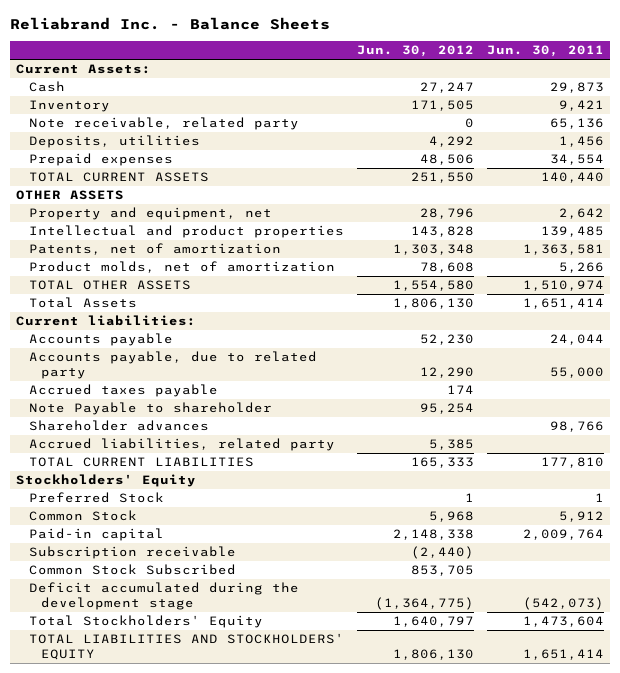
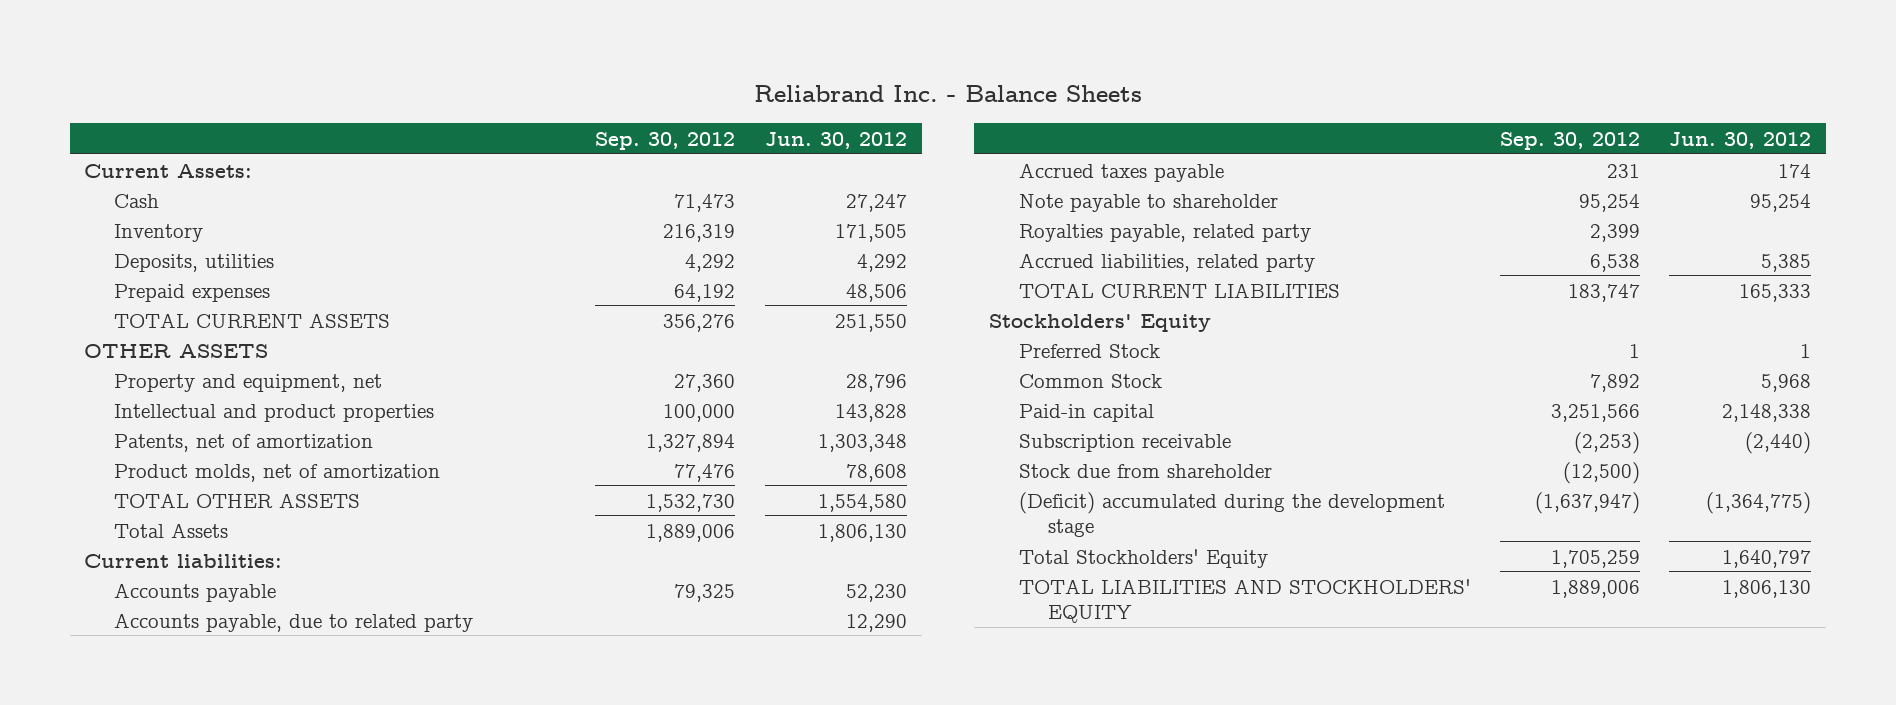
- | Jun. 30, 2012 | Jun. 30, 2011
+ | Sep. 30, 2012 | Jun. 30, 2012
- Note receivable, related party | 0 | 65,136
- Note Payable to shareholder | 95,254 |
- Shareholder advances | | 98,766
+ Note payable to shareholder | 95,254 | 95,254
+ Royalties payable, related party | 2,399 |
- Common Stock Subscribed | 853,705 |
- Deficit accumulated during the development stage | (1,364,775) | (542,073)
+ Stock due from shareholder | (12,500) |
+ (Deficit) accumulated during the development stage | (1,637,947) | (1,364,775)

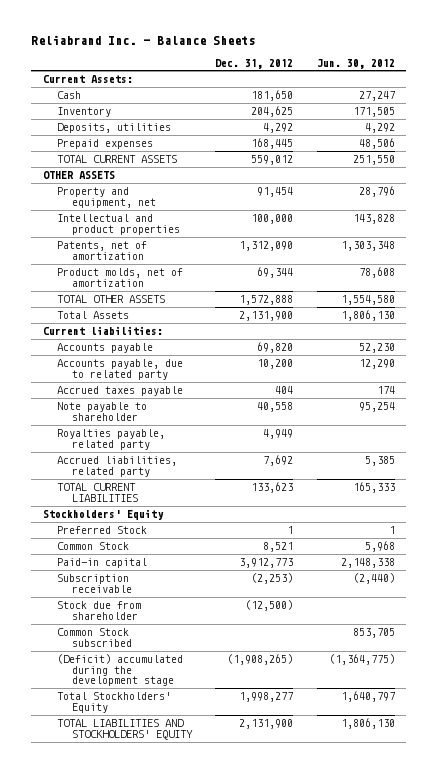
- | Sep. 30, 2012 | Jun. 30, 2012
+ | Dec. 31, 2012 | Jun. 30, 2012
+ Common Stock subscribed | | 853,705

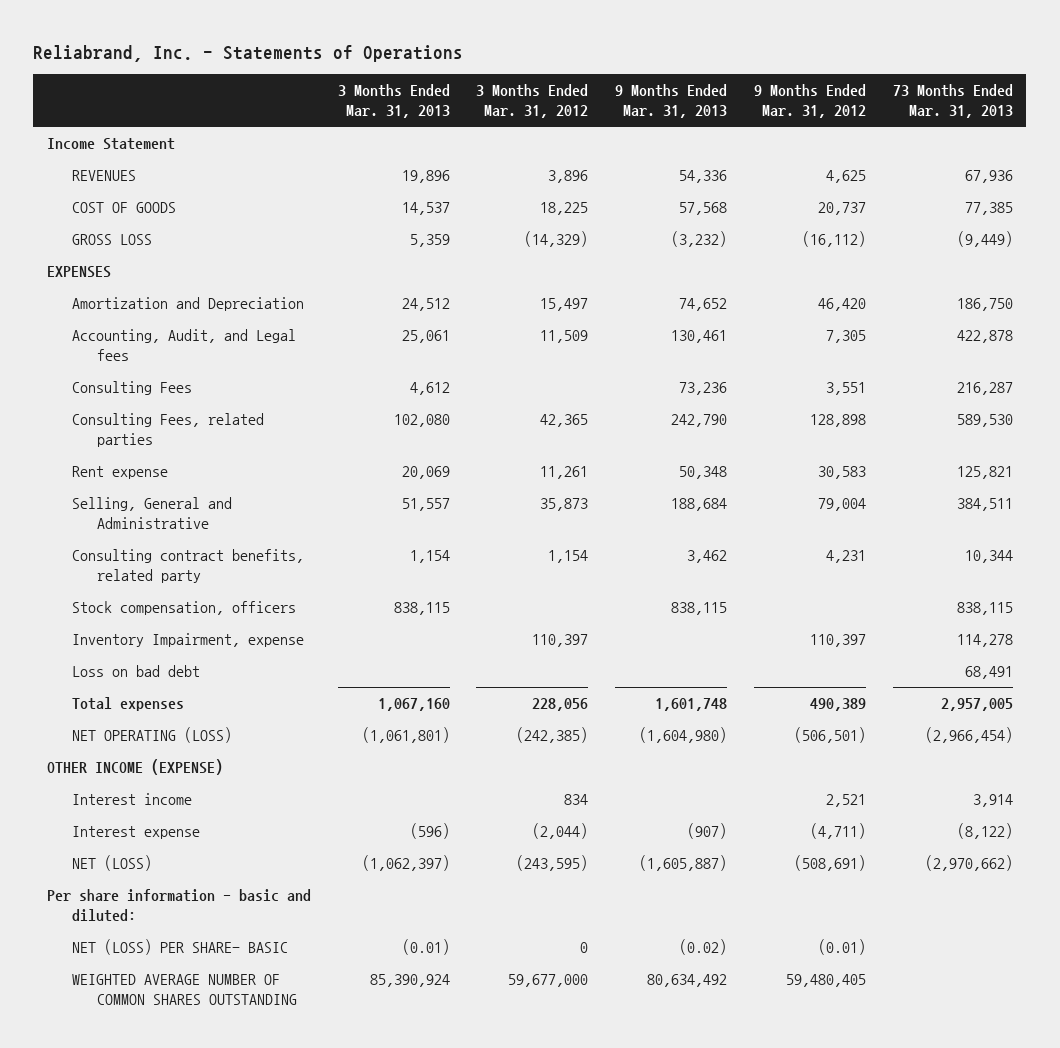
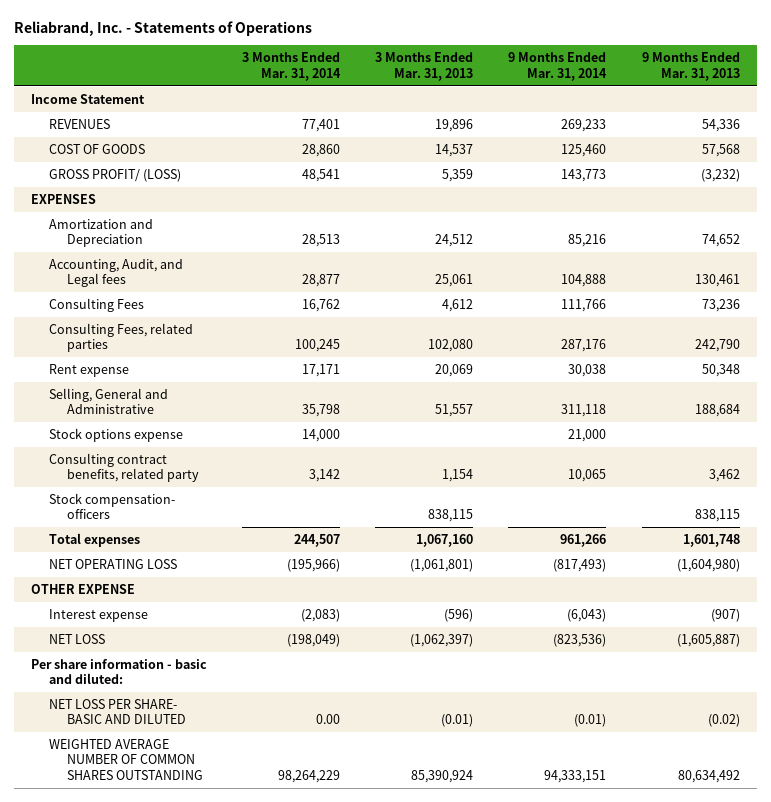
- | 3 Months Ended Mar. 31, 2013 | 3 Months Ended Mar. 31, 2012 | 9 Months Ended Mar. 31, 2013 | 9 Months Ended Mar. 31, 2012 | 73 Months Ended Mar. 31, 2013
+ | 3 Months Ended Mar. 31, 2014 | 3 Months Ended Mar. 31, 2013 | 9 Months Ended Mar. 31, 2014 | 9 Months Ended Mar. 31, 2013
- GROSS LOSS | 5,359 | (14,329) | (3,232) | (16,112) | (9,449)
+ GROSS PROFIT/ (LOSS) | 48,541 | 5,359 | 143,773 | (3,232)
+ Stock options expense | 14,000 | | 21,000 |
- Stock compensation, officers | 838,115 | | 838,115 | | 838,115
- Inventory Impairment, expense | | 110,397 | | 110,397 | 114,278
- Loss on bad debt | | | | | 68,491
+ Stock compensation- officers | | 838,115 | | 838,115
- NET OPERATING (LOSS) | (1,061,801) | (242,385) | (1,604,980) | (506,501) | (2,966,454)
- OTHER INCOME (EXPENSE)
- Interest income | | 834 | | 2,521 | 3,914
+ NET OPERATING LOSS | (195,966) | (1,061,801) | (817,493) | (1,604,980)
+ OTHER EXPENSE
- NET (LOSS) | (1,062,397) | (243,595) | (1,605,887) | (508,691) | (2,970,662)
+ NET LOSS | (198,049) | (1,062,397) | (823,536) | (1,605,887)
- NET (LOSS) PER SHARE- BASIC | (0.01) | 0 | (0.02) | (0.01) |
+ NET LOSS PER SHARE- BASIC AND DILUTED | 0.00 | (0.01) | (0.01) | (0.02)

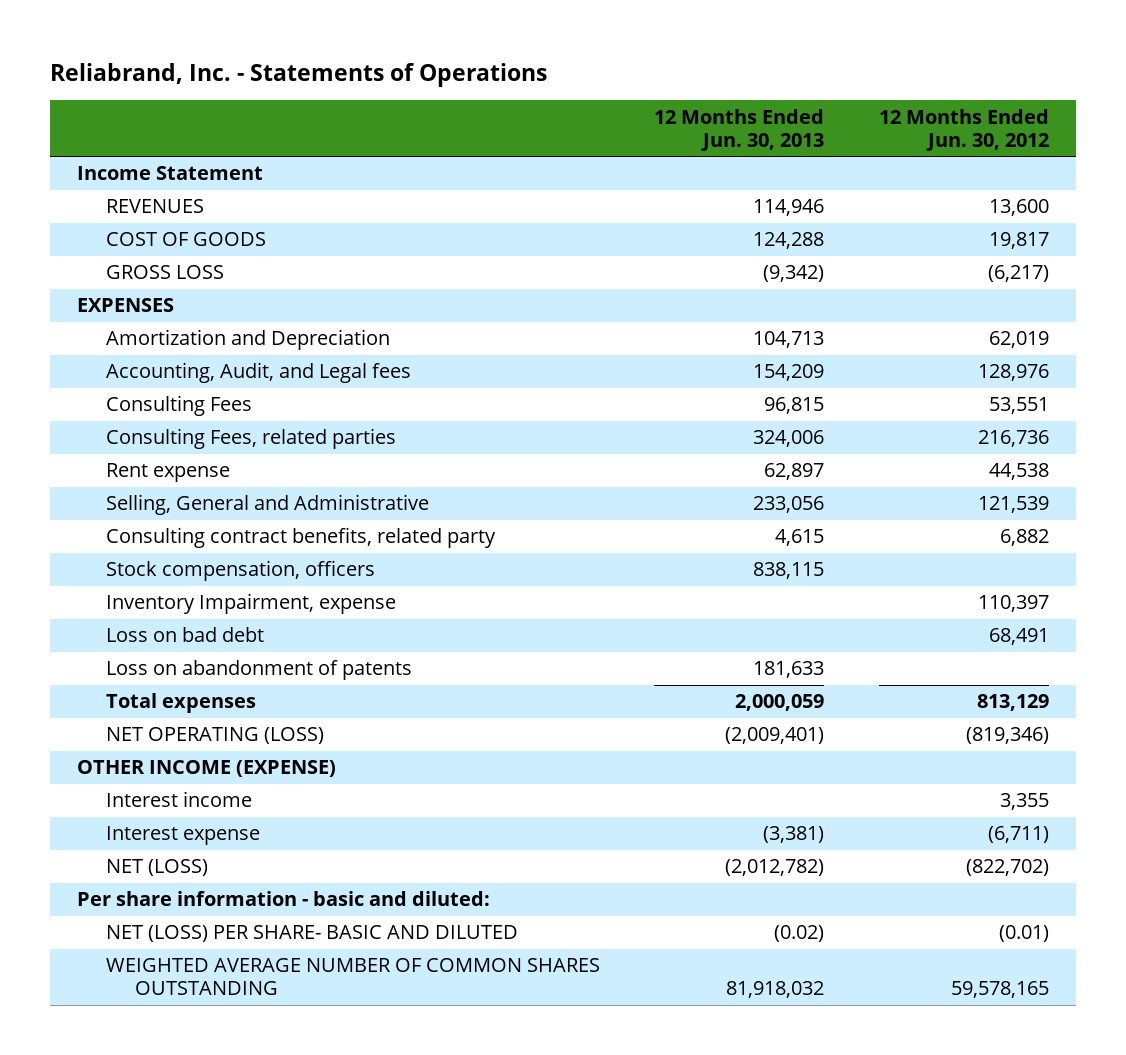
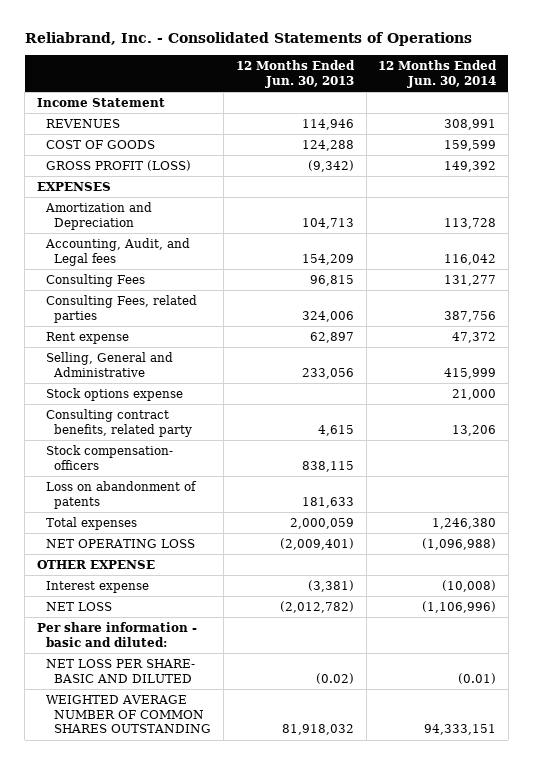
- Reliabrand, Inc. - Statements of Operations
+ Reliabrand, Inc. - Consolidated Statements of Operations
- | 12 Months Ended Jun. 30, 2013 | 12 Months Ended Jun. 30, 2012
+ | 12 Months Ended Jun. 30, 2013 | 12 Months Ended Jun. 30, 2014
- GROSS LOSS | (9,342) | (6,217)
+ GROSS PROFIT (LOSS) | (9,342) | 149,392
+ Stock options expense | | 21,000
- Stock compensation, officers | 838,115 |
- Inventory Impairment, expense | | 110,397
- Loss on bad debt | | 68,491
+ Stock compensation- officers | 838,115 |
- NET OPERATING (LOSS) | (2,009,401) | (819,346)
- OTHER INCOME (EXPENSE)
- Interest income | | 3,355
+ NET OPERATING LOSS | (2,009,401) | (1,096,988)
+ OTHER EXPENSE
- NET (LOSS) | (2,012,782) | (822,702)
+ NET LOSS | (2,012,782) | (1,106,996)
- NET (LOSS) PER SHARE- BASIC AND DILUTED | (0.02) | (0.01)
+ NET LOSS PER SHARE- BASIC AND DILUTED | (0.02) | (0.01)

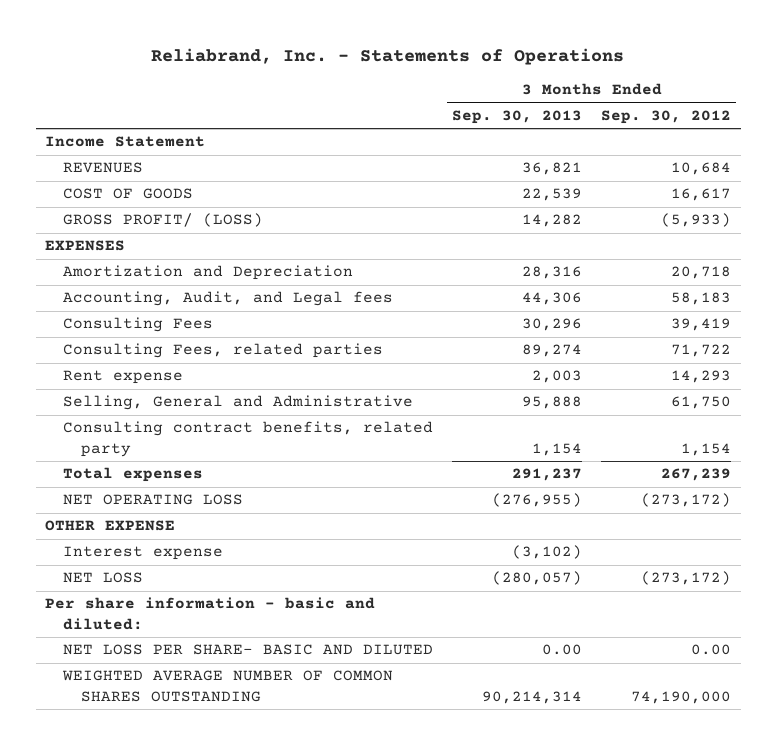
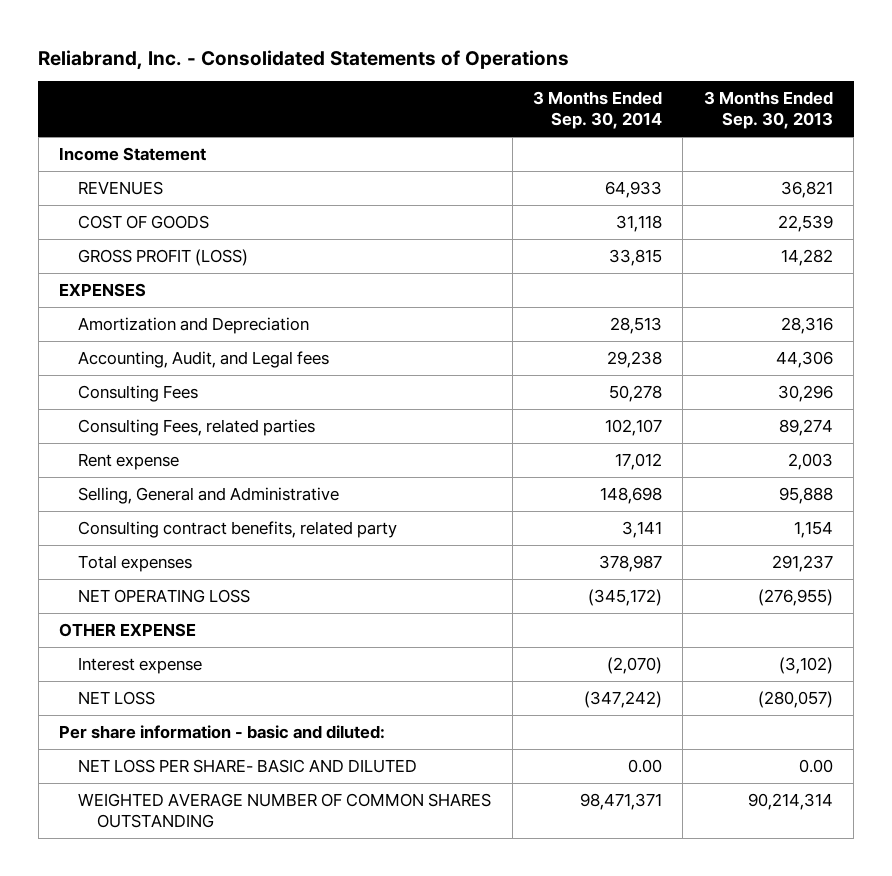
- Reliabrand, Inc. - Statements of Operations
+ Reliabrand, Inc. - Consolidated Statements of Operations
- | 3 Months Ended Sep. 30, 2013 | 3 Months Ended Sep. 30, 2012
+ | 3 Months Ended Sep. 30, 2014 | 3 Months Ended Sep. 30, 2013
- GROSS PROFIT/ (LOSS) | 14,282 | (5,933)
+ GROSS PROFIT (LOSS) | 33,815 | 14,282

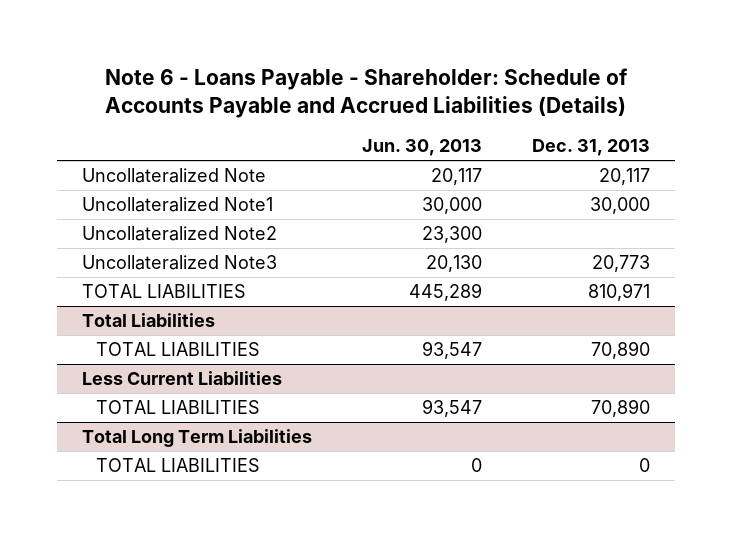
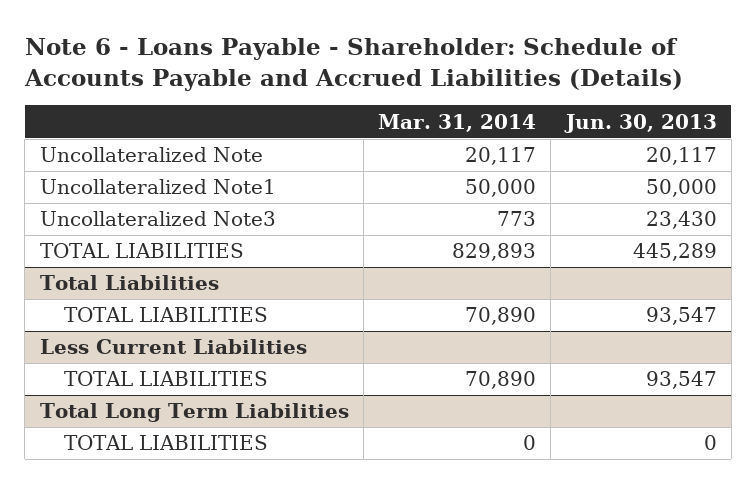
- | Jun. 30, 2013 | Dec. 31, 2013
+ | Mar. 31, 2014 | Jun. 30, 2013
- Uncollateralized Note1 | 30,000 | 30,000
- Uncollateralized Note2 | 23,300 |
- Uncollateralized Note3 | 20,130 | 20,773
+ Uncollateralized Note1 | 50,000 | 50,000
+ Uncollateralized Note3 | 773 | 23,430

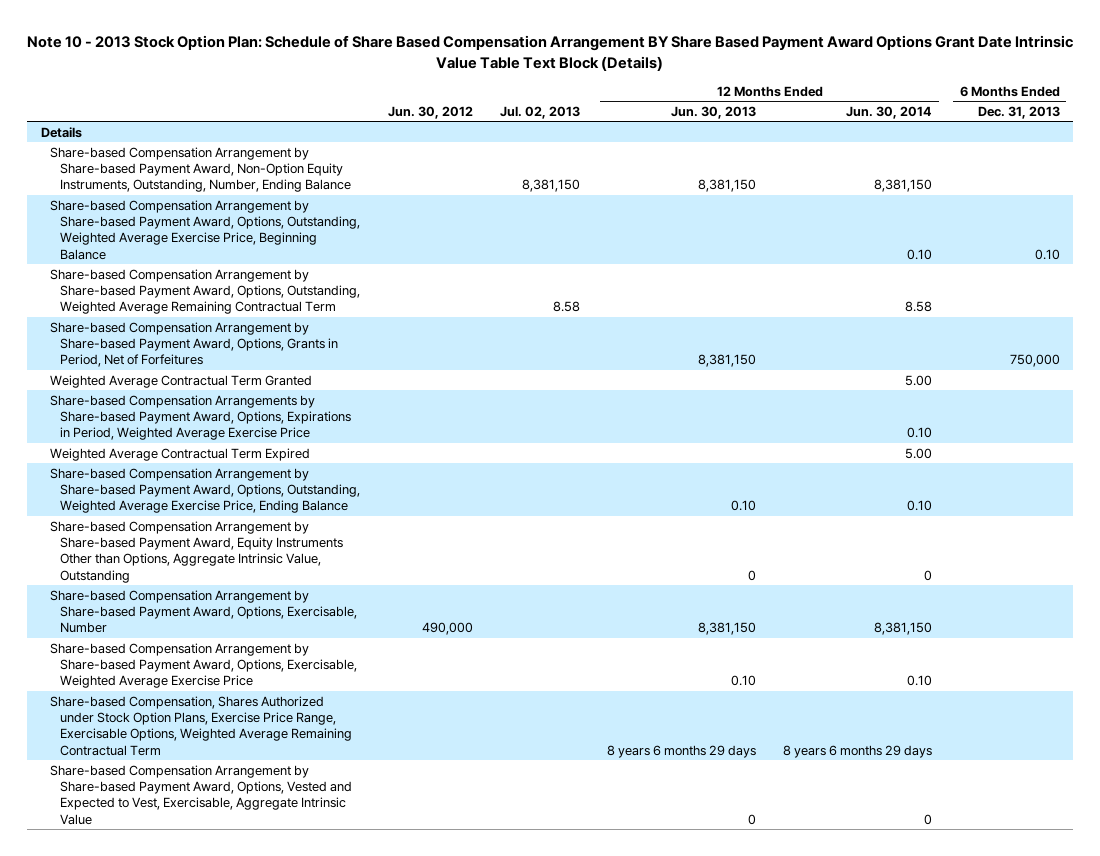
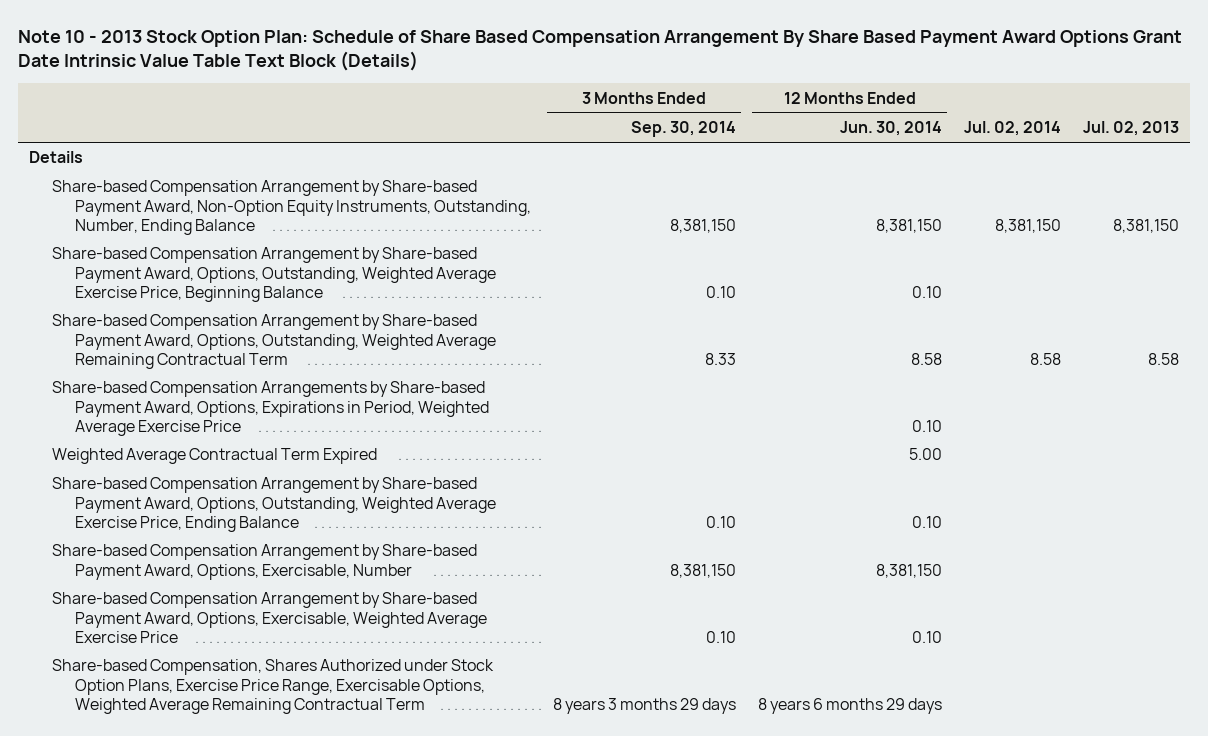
- Note 10 - 2013 Stock Option Plan: Schedule of Share Based Compensation Arrangement BY Share Based Payment Award Options Grant Date Intrinsic Value Table Text Block (Details)
+ Note 10 - 2013 Stock Option Plan: Schedule of Share Based Compensation Arrangement By Share Based Payment Award Options Grant Date Intrinsic Value Table Text Block (Details)
- | Jun. 30, 2012 | Jul. 02, 2013 | 12 Months Ended Jun. 30, 2013 | 12 Months Ended Jun. 30, 2014 | 6 Months Ended Dec. 31, 2013
+ | 3 Months Ended Sep. 30, 2014 | 12 Months Ended Jun. 30, 2014 | Jul. 02, 2014 | Jul. 02, 2013
- Share-based Compensation Arrangement by Share-based Payment Award, Options, Grants in Period, Net of Forfeitures | | | 8,381,150 | | 750,000
- Weighted Average Contractual Term Granted | | | | 5.00 |
- Share-based Compensation Arrangement by Share-based Payment Award, Equity Instruments Other than Options, Aggregate Intrinsic Value, Outstanding | | | 0 | 0 |
- Share-based Compensation Arrangement by Share-based Payment Award, Options, Vested and Expected to Vest, Exercisable, Aggregate Intrinsic Value | | | 0 | 0 |

